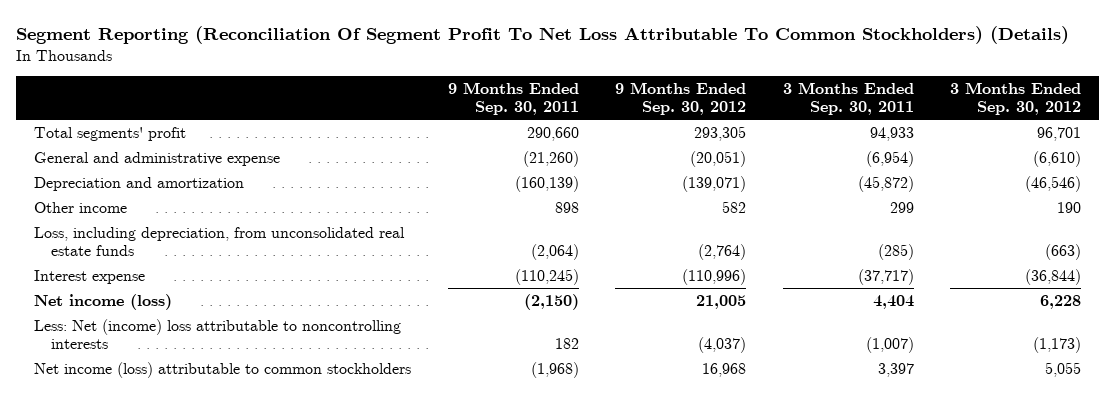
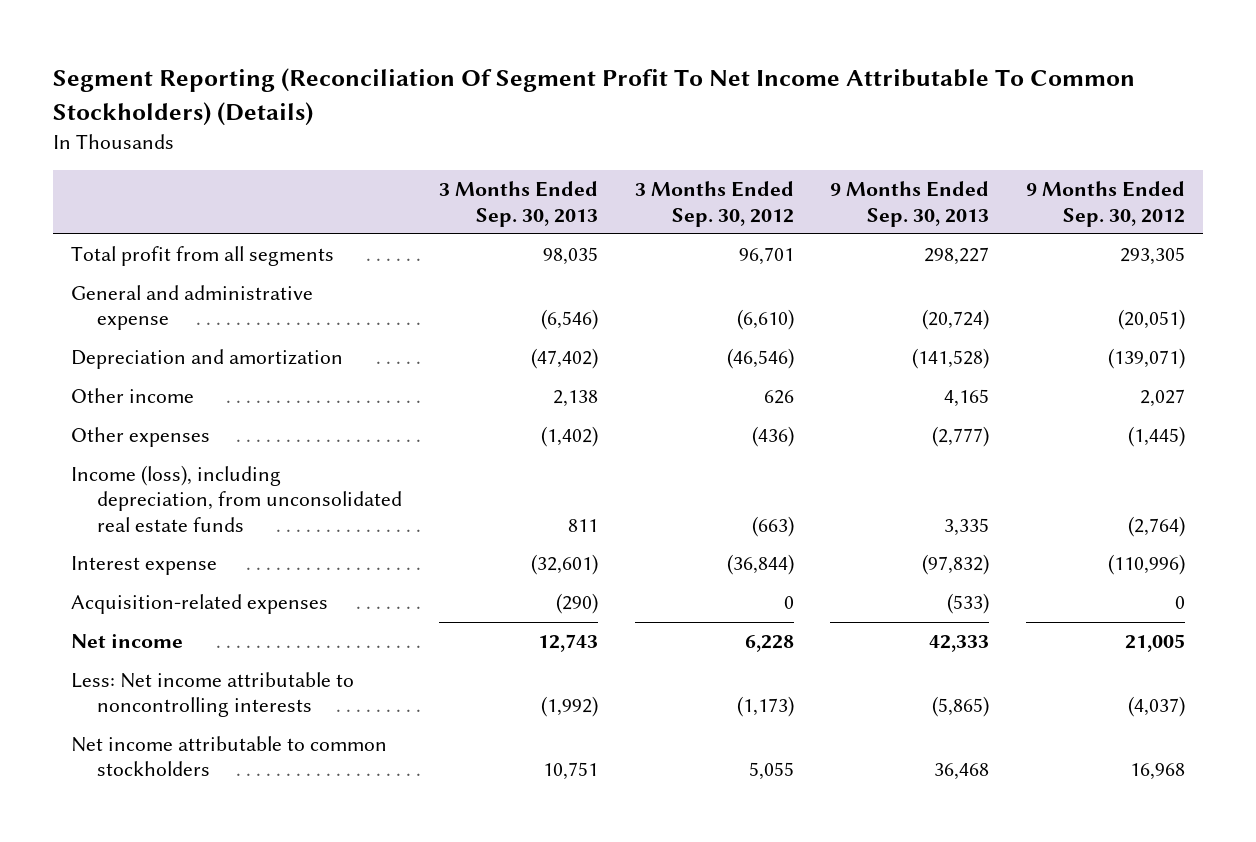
- Segment Reporting (Reconciliation Of Segment Profit To Net Loss Attributable To Common Stockholders) (Details)
+ Segment Reporting (Reconciliation Of Segment Profit To Net Income Attributable To Common Stockholders) (Details)
- | 9 Months Ended Sep. 30, 2011 | 9 Months Ended Sep. 30, 2012 | 3 Months Ended Sep. 30, 2011 | 3 Months Ended Sep. 30, 2012
+ | 3 Months Ended Sep. 30, 2013 | 3 Months Ended Sep. 30, 2012 | 9 Months Ended Sep. 30, 2013 | 9 Months Ended Sep. 30, 2012
- Total segments' profit | 290,660 | 293,305 | 94,933 | 96,701
+ Total profit from all segments | 98,035 | 96,701 | 298,227 | 293,305
- Other income | 898 | 582 | 299 | 190
- Loss, including depreciation, from unconsolidated real estate funds | (2,064) | (2,764) | (285) | (663)
+ Other income | 2,138 | 626 | 4,165 | 2,027
+ Other expenses | (1,402) | (436) | (2,777) | (1,445)
+ Income (loss), including depreciation, from unconsolidated real estate funds | 811 | (663) | 3,335 | (2,764)
- Net income (loss) | (2,150) | 21,005 | 4,404 | 6,228
- Less: Net (income) loss attributable to noncontrolling interests | 182 | (4,037) | (1,007) | (1,173)
- Net income (loss) attributable to common stockholders | (1,968) | 16,968 | 3,397 | 5,055
+ Acquisition-related expenses | (290) | 0 | (533) | 0
+ Net income | 12,743 | 6,228 | 42,333 | 21,005
+ Less: Net income attributable to noncontrolling interests | (1,992) | (1,173) | (5,865) | (4,037)
+ Net income attributable to common stockholders | 10,751 | 5,055 | 36,468 | 16,968

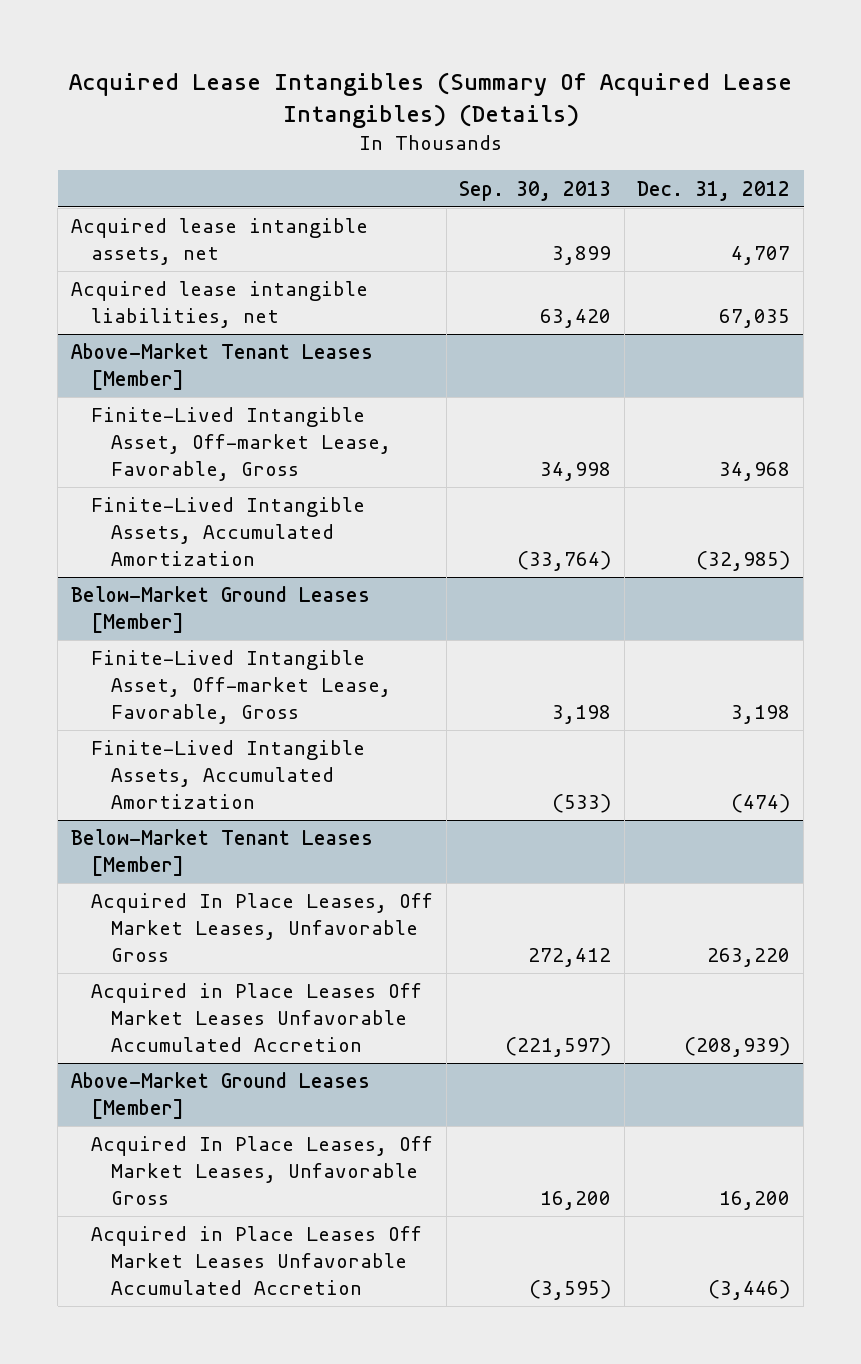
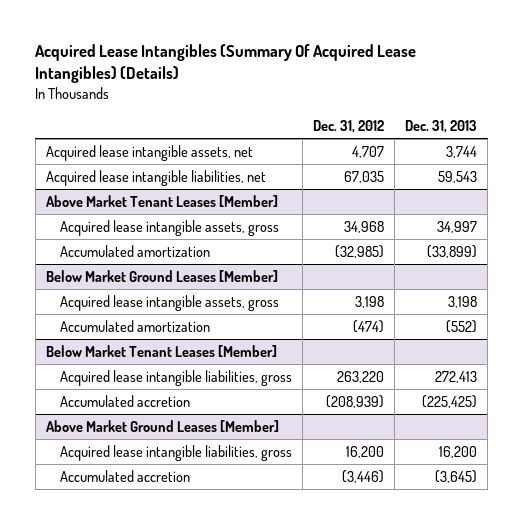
- | Sep. 30, 2013 | Dec. 31, 2012
+ | Dec. 31, 2012 | Dec. 31, 2013
- Above-Market Tenant Leases [Member]
- Finite-Lived Intangible Asset, Off-market Lease, Favorable, Gross | 34,998 | 34,968
- Finite-Lived Intangible Assets, Accumulated Amortization | (33,764) | (32,985)
- Below-Market Ground Leases [Member]
- Finite-Lived Intangible Asset, Off-market Lease, Favorable, Gross | 3,198 | 3,198
- Finite-Lived Intangible Assets, Accumulated Amortization | (533) | (474)
- Below-Market Tenant Leases [Member]
- Acquired In Place Leases, Off Market Leases, Unfavorable Gross | 272,412 | 263,220
- Acquired in Place Leases Off Market Leases Unfavorable Accumulated Accretion | (221,597) | (208,939)
- Above-Market Ground Leases [Member]
- Acquired In Place Leases, Off Market Leases, Unfavorable Gross | 16,200 | 16,200
- Acquired in Place Leases Off Market Leases Unfavorable Accumulated Accretion | (3,595) | (3,446)
+ Above Market Tenant Leases [Member]
+ Acquired lease intangible assets, gross | 34,968 | 34,997
+ Accumulated amortization | (32,985) | (33,899)
+ Below Market Ground Leases [Member]
+ Acquired lease intangible assets, gross | 3,198 | 3,198
+ Accumulated amortization | (474) | (552)
+ Below Market Tenant Leases [Member]
+ Acquired lease intangible liabilities, gross | 263,220 | 272,413
+ Accumulated accretion | (208,939) | (225,425)
+ Above Market Ground Leases [Member]
+ Acquired lease intangible liabilities, gross | 16,200 | 16,200
+ Accumulated accretion | (3,446) | (3,645)

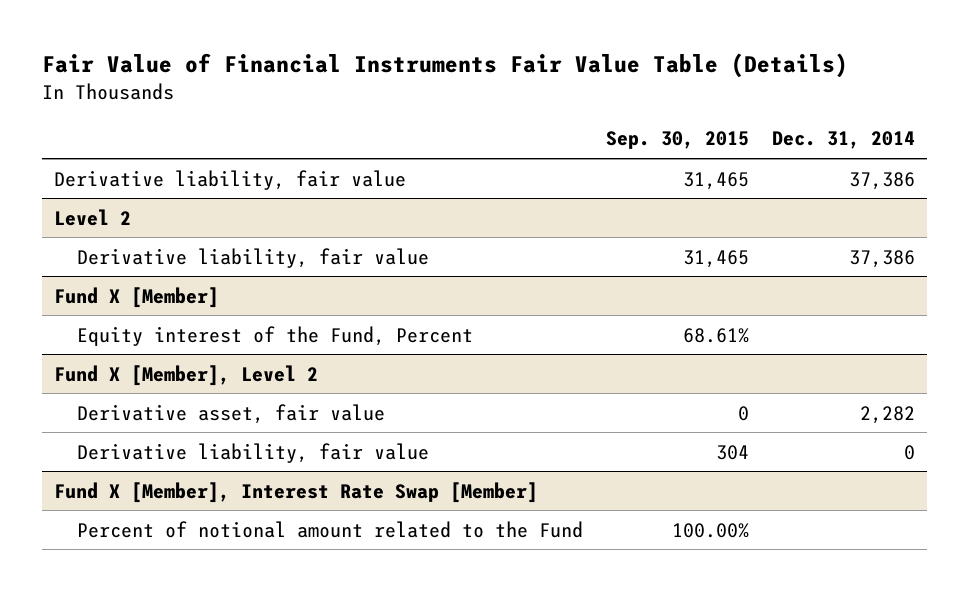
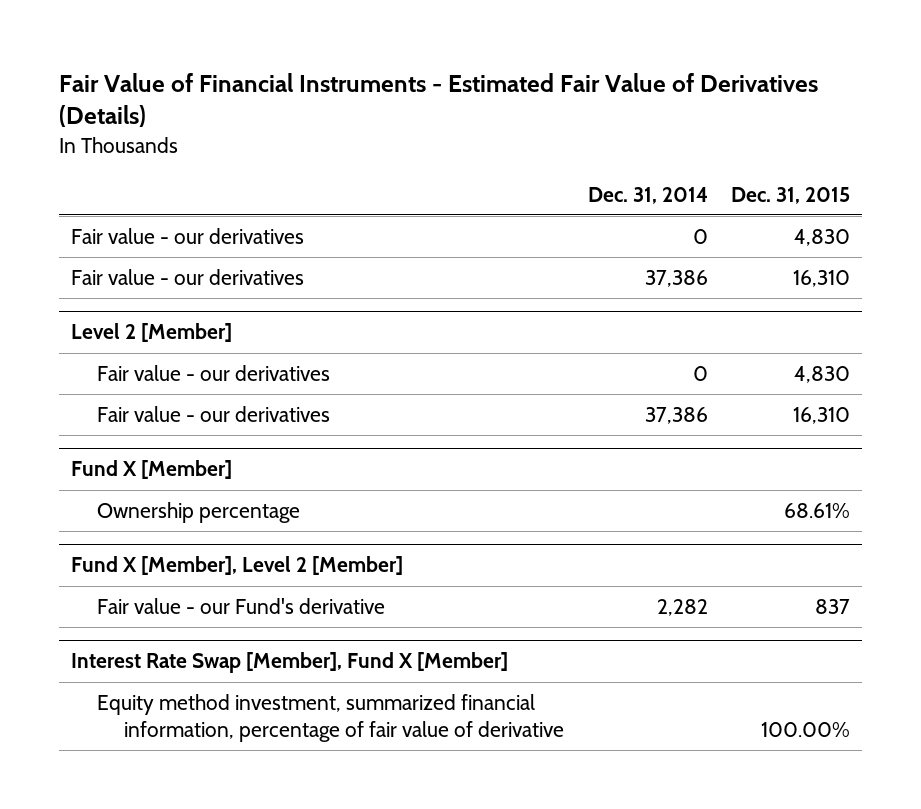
- Fair Value of Financial Instruments Fair Value Table (Details)
+ Fair Value of Financial Instruments - Estimated Fair Value of Derivatives (Details)
- | Sep. 30, 2015 | Dec. 31, 2014
+ | Dec. 31, 2014 | Dec. 31, 2015
- Derivative liability, fair value | 31,465 | 37,386
- Level 2
- Derivative liability, fair value | 31,465 | 37,386
+ Fair value - our derivatives | 0 | 4,830
+ Fair value - our derivatives | 37,386 | 16,310
+ Level 2 [Member]
+ Fair value - our derivatives | 0 | 4,830
+ Fair value - our derivatives | 37,386 | 16,310
@ Fund X [Member]
- Equity interest of the Fund, Percent | 68.61% |
- Fund X [Member], Level 2
- Derivative asset, fair value | 0 | 2,282
- Derivative liability, fair value | 304 | 0
- Fund X [Member], Interest Rate Swap [Member]
- Percent of notional amount related to the Fund | 100.00% |
@ Fund X [Member]
+ Ownership percentage | | 68.61%
+ Fund X [Member], Level 2 [Member]
+ Fair value - our Fund's derivative | 2,282 | 837
+ Interest Rate Swap [Member], Fund X [Member]
+ Equity method investment, summarized financial information, percentage of fair value of derivative | | 100.00%

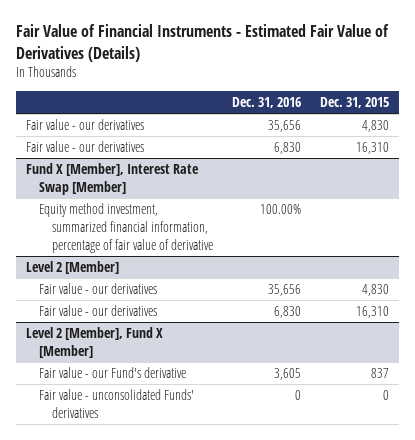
- | Dec. 31, 2014 | Dec. 31, 2015
+ | Dec. 31, 2016 | Dec. 31, 2015
+ Fund X [Member], Interest Rate Swap [Member]
+ Equity method investment, summarized financial information, percentage of fair value of derivative | 100.00% |
- Fund X [Member]
- Ownership percentage | | 68.61%
- Fund X [Member], Level 2 [Member]
+ Level 2 [Member], Fund X [Member]
- Interest Rate Swap [Member], Fund X [Member]
- Equity method investment, summarized financial information, percentage of fair value of derivative | | 100.00%
+ Fair value - unconsolidated Funds' derivatives | 0 | 0

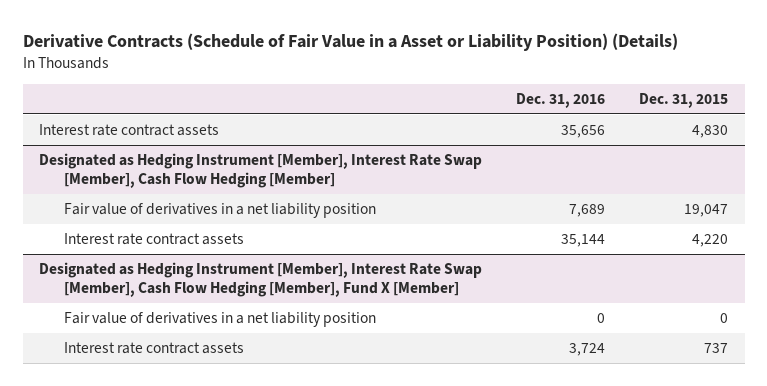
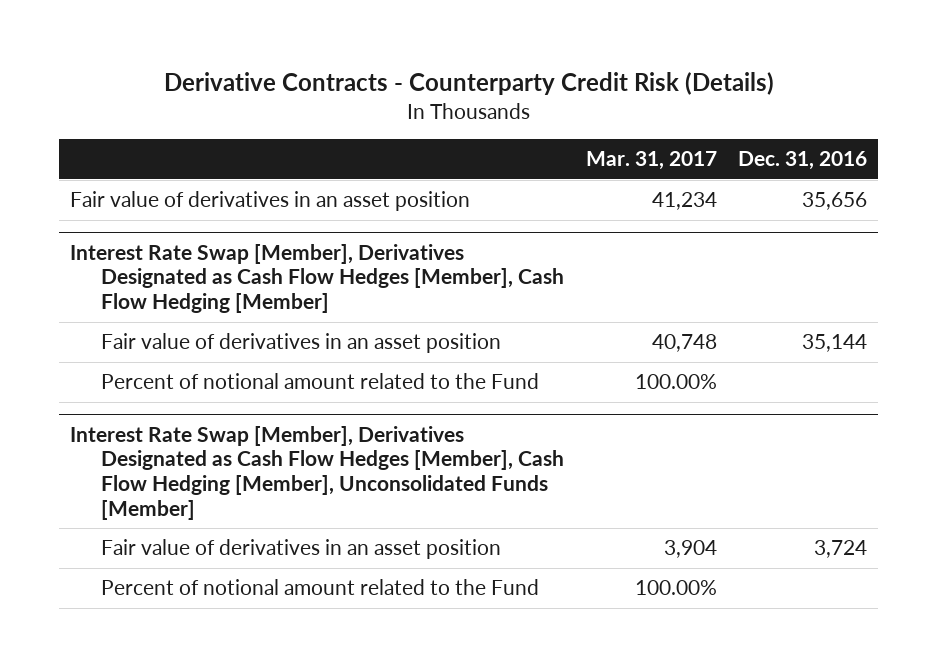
- Derivative Contracts (Schedule of Fair Value in a Asset or Liability Position) (Details)
+ Derivative Contracts - Counterparty Credit Risk (Details)
- | Dec. 31, 2016 | Dec. 31, 2015
+ | Mar. 31, 2017 | Dec. 31, 2016
- Interest rate contract assets | 35,656 | 4,830
- Designated as Hedging Instrument [Member], Interest Rate Swap [Member], Cash Flow Hedging [Member]
- Fair value of derivatives in a net liability position | 7,689 | 19,047
- Interest rate contract assets | 35,144 | 4,220
- Designated as Hedging Instrument [Member], Interest Rate Swap [Member], Cash Flow Hedging [Member], Fund X [Member]
- Fair value of derivatives in a net liability position | 0 | 0
- Interest rate contract assets | 3,724 | 737
+ Fair value of derivatives in an asset position | 41,234 | 35,656
+ Interest Rate Swap [Member], Derivatives Designated as Cash Flow Hedges [Member], Cash Flow Hedging [Member]
+ Fair value of derivatives in an asset position | 40,748 | 35,144
+ Percent of notional amount related to the Fund | 100.00% |
+ Interest Rate Swap [Member], Derivatives Designated as Cash Flow Hedges [Member], Cash Flow Hedging [Member], Unconsolidated Funds [Member]
+ Fair value of derivatives in an asset position | 3,904 | 3,724
+ Percent of notional amount related to the Fund | 100.00% |

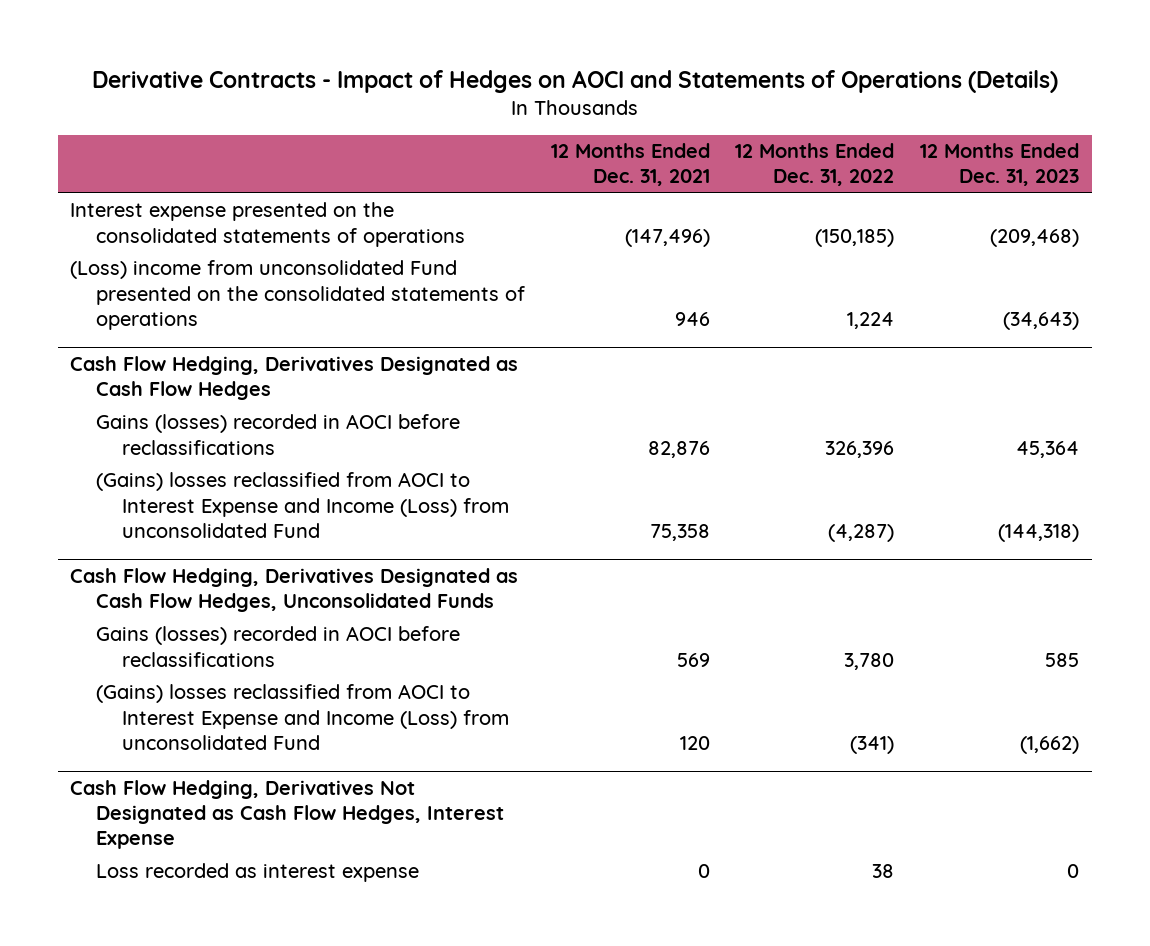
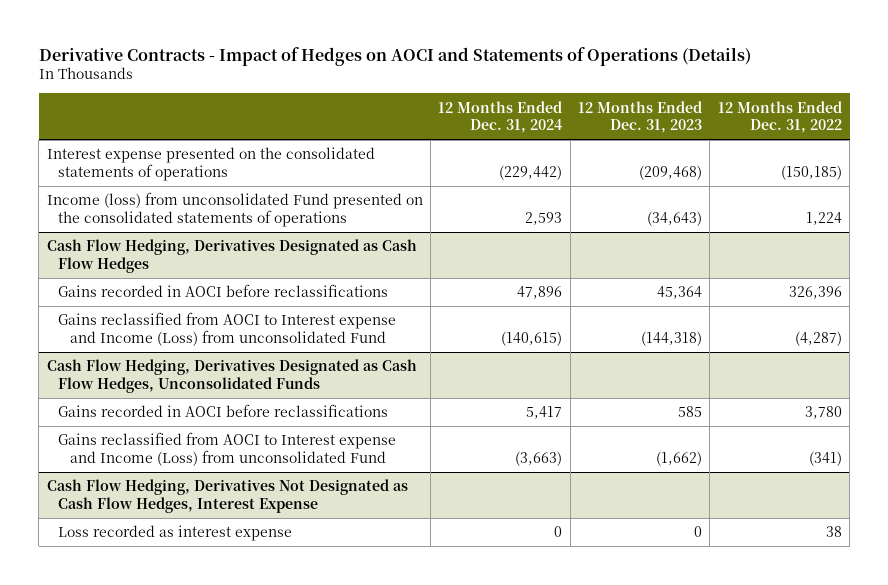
- | 12 Months Ended Dec. 31, 2021 | 12 Months Ended Dec. 31, 2022 | 12 Months Ended Dec. 31, 2023
+ | 12 Months Ended Dec. 31, 2024 | 12 Months Ended Dec. 31, 2023 | 12 Months Ended Dec. 31, 2022
- (Loss) income from unconsolidated Fund presented on the consolidated statements of operations | 946 | 1,224 | (34,643)
+ Income (loss) from unconsolidated Fund presented on the consolidated statements of operations | 2,593 | (34,643) | 1,224
@ Cash Flow Hedging, Derivatives Designated as Cash Flow Hedges
- Gains (losses) recorded in AOCI before reclassifications | 82,876 | 326,396 | 45,364
- (Gains) losses reclassified from AOCI to Interest Expense and Income (Loss) from unconsolidated Fund | 75,358 | (4,287) | (144,318)
+ Gains recorded in AOCI before reclassifications | 47,896 | 45,364 | 326,396
+ Gains reclassified from AOCI to Interest expense and Income (Loss) from unconsolidated Fund | (140,615) | (144,318) | (4,287)
@ Cash Flow Hedging, Derivatives Designated as Cash Flow Hedges, Unconsolidated Funds
- Gains (losses) recorded in AOCI before reclassifications | 569 | 3,780 | 585
- (Gains) losses reclassified from AOCI to Interest Expense and Income (Loss) from unconsolidated Fund | 120 | (341) | (1,662)
+ Gains recorded in AOCI before reclassifications | 5,417 | 585 | 3,780
+ Gains reclassified from AOCI to Interest expense and Income (Loss) from unconsolidated Fund | (3,663) | (1,662) | (341)

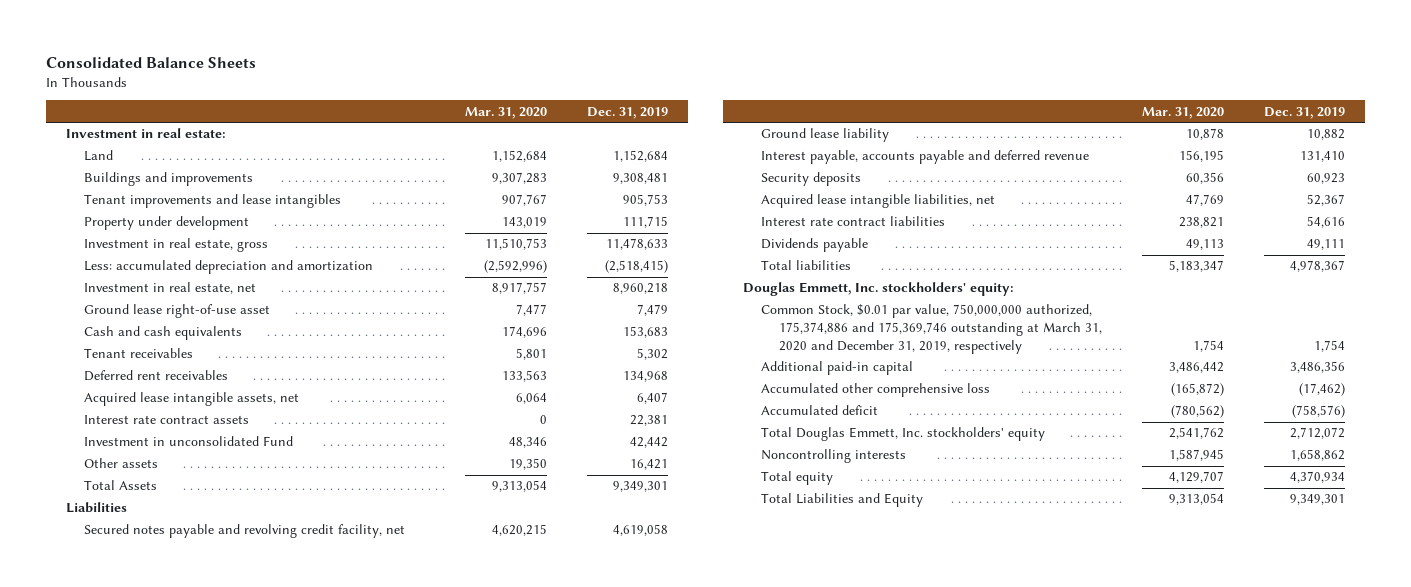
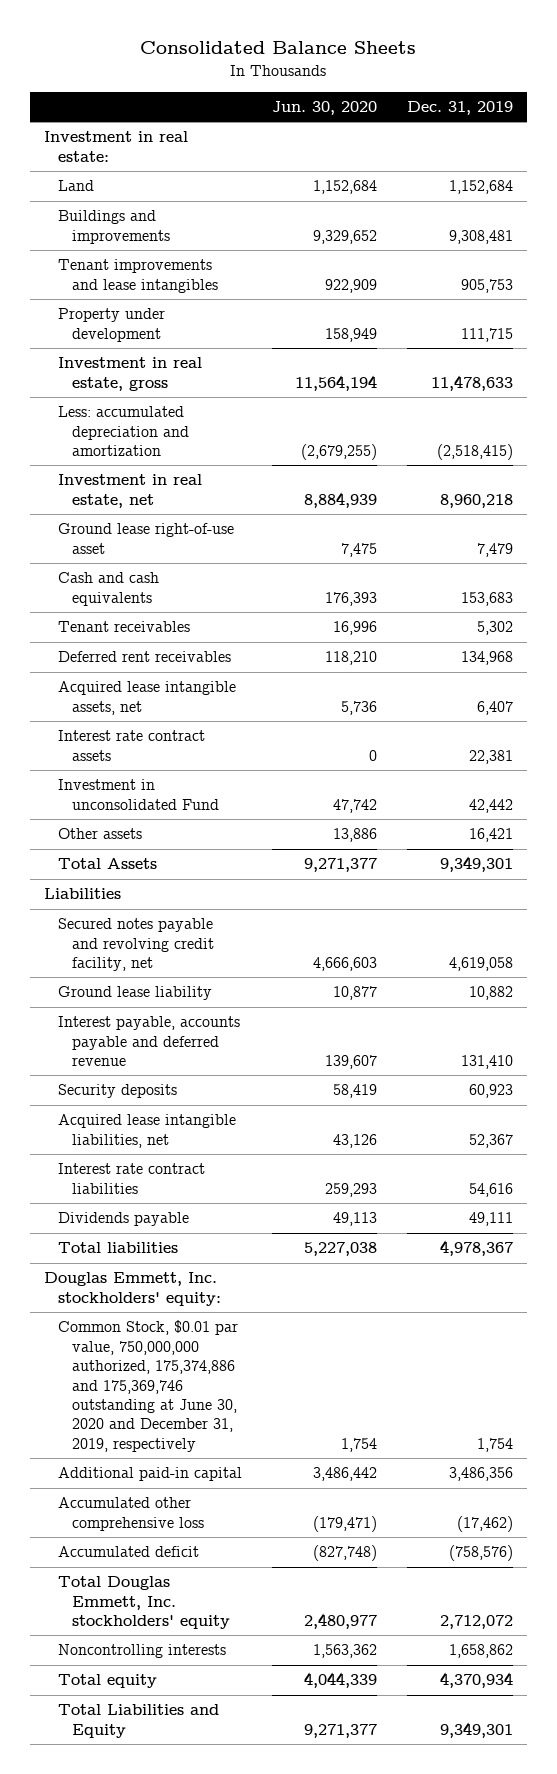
- | Mar. 31, 2020 | Dec. 31, 2019
+ | Jun. 30, 2020 | Dec. 31, 2019
- Common Stock, $0.01 par value, 750,000,000 authorized, 175,374,886 and 175,369,746 outstanding at March 31, 2020 and December 31, 2019, respectively | 1,754 | 1,754
+ Common Stock, $0.01 par value, 750,000,000 authorized, 175,374,886 and 175,369,746 outstanding at June 30, 2020 and December 31, 2019, respectively | 1,754 | 1,754

